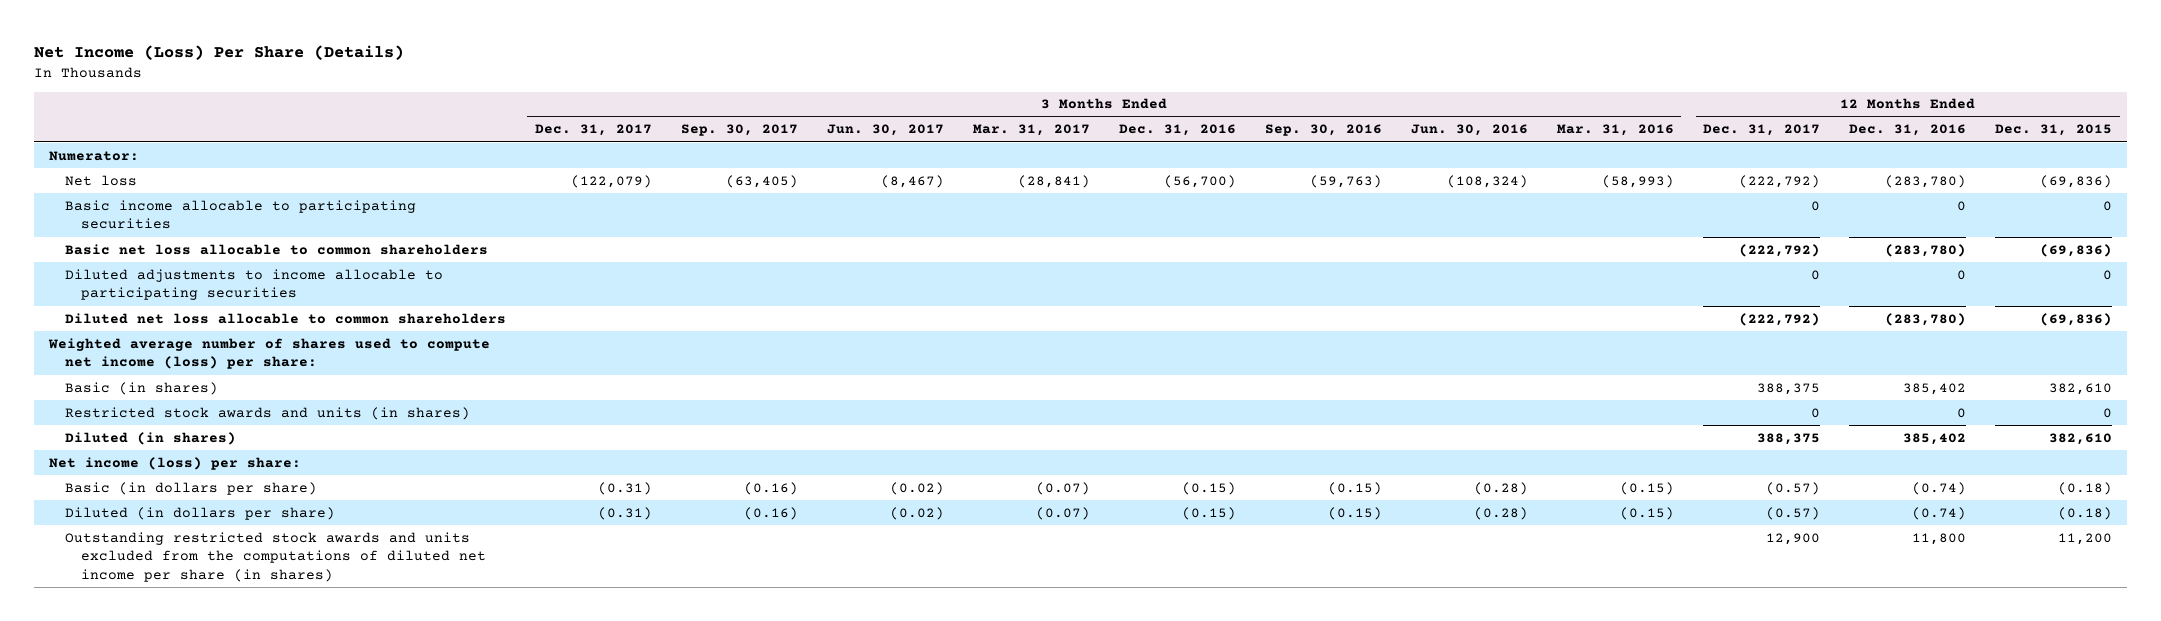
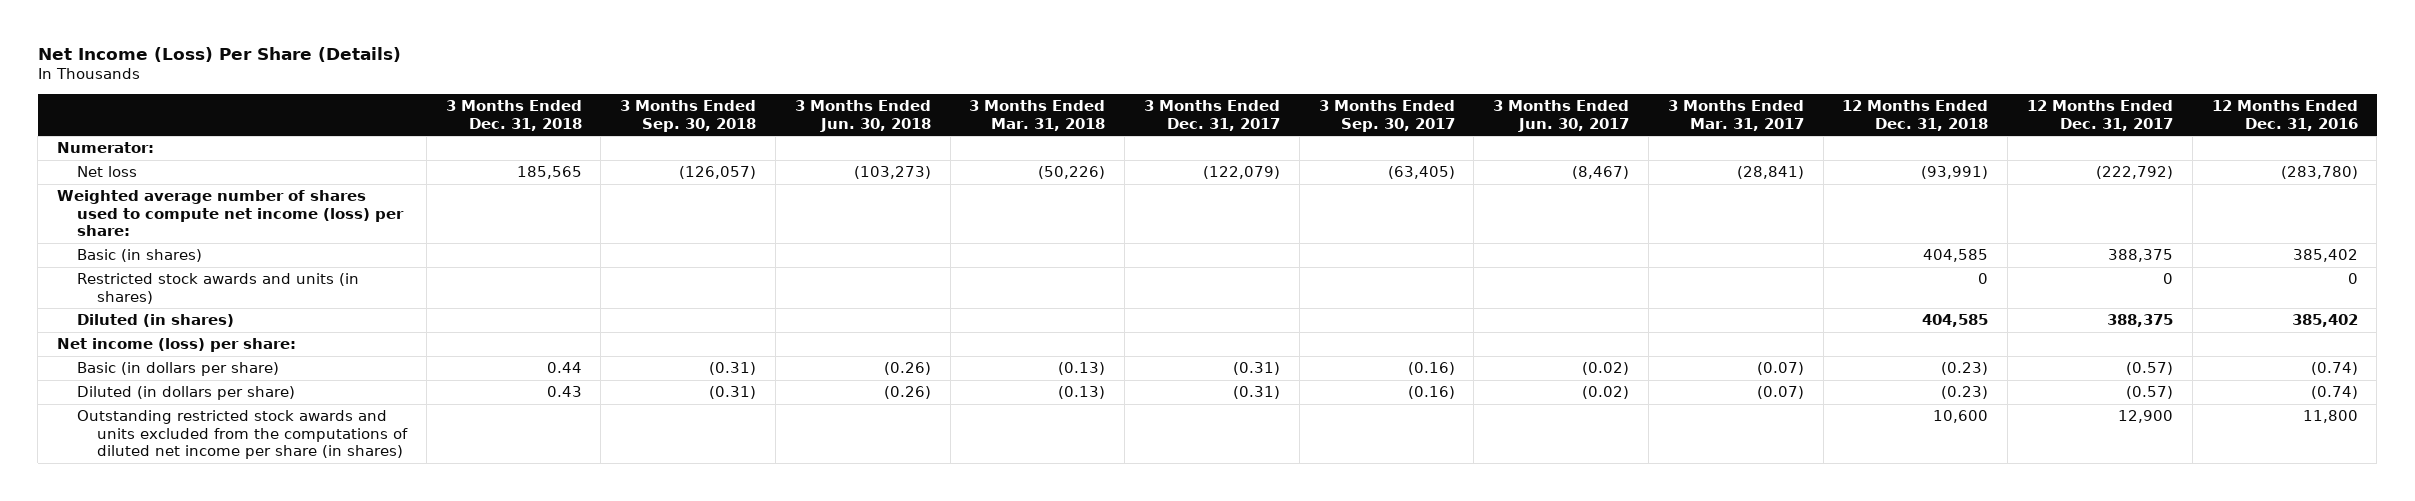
- | 3 Months Ended Dec. 31, 2017 | 3 Months Ended Sep. 30, 2017 | 3 Months Ended Jun. 30, 2017 | 3 Months Ended Mar. 31, 2017 | 3 Months Ended Dec. 31, 2016 | 3 Months Ended Sep. 30, 2016 | 3 Months Ended Jun. 30, 2016 | 3 Months Ended Mar. 31, 2016 | 12 Months Ended Dec. 31, 2017 | 12 Months Ended Dec. 31, 2016 | 12 Months Ended Dec. 31, 2015
+ | 3 Months Ended Dec. 31, 2018 | 3 Months Ended Sep. 30, 2018 | 3 Months Ended Jun. 30, 2018 | 3 Months Ended Mar. 31, 2018 | 3 Months Ended Dec. 31, 2017 | 3 Months Ended Sep. 30, 2017 | 3 Months Ended Jun. 30, 2017 | 3 Months Ended Mar. 31, 2017 | 12 Months Ended Dec. 31, 2018 | 12 Months Ended Dec. 31, 2017 | 12 Months Ended Dec. 31, 2016
- Basic income allocable to participating securities | | | | | | | | | 0 | 0 | 0
- Basic net loss allocable to common shareholders | | | | | | | | | (222,792) | (283,780) | (69,836)
- Diluted adjustments to income allocable to participating securities | | | | | | | | | 0 | 0 | 0
- Diluted net loss allocable to common shareholders | | | | | | | | | (222,792) | (283,780) | (69,836)

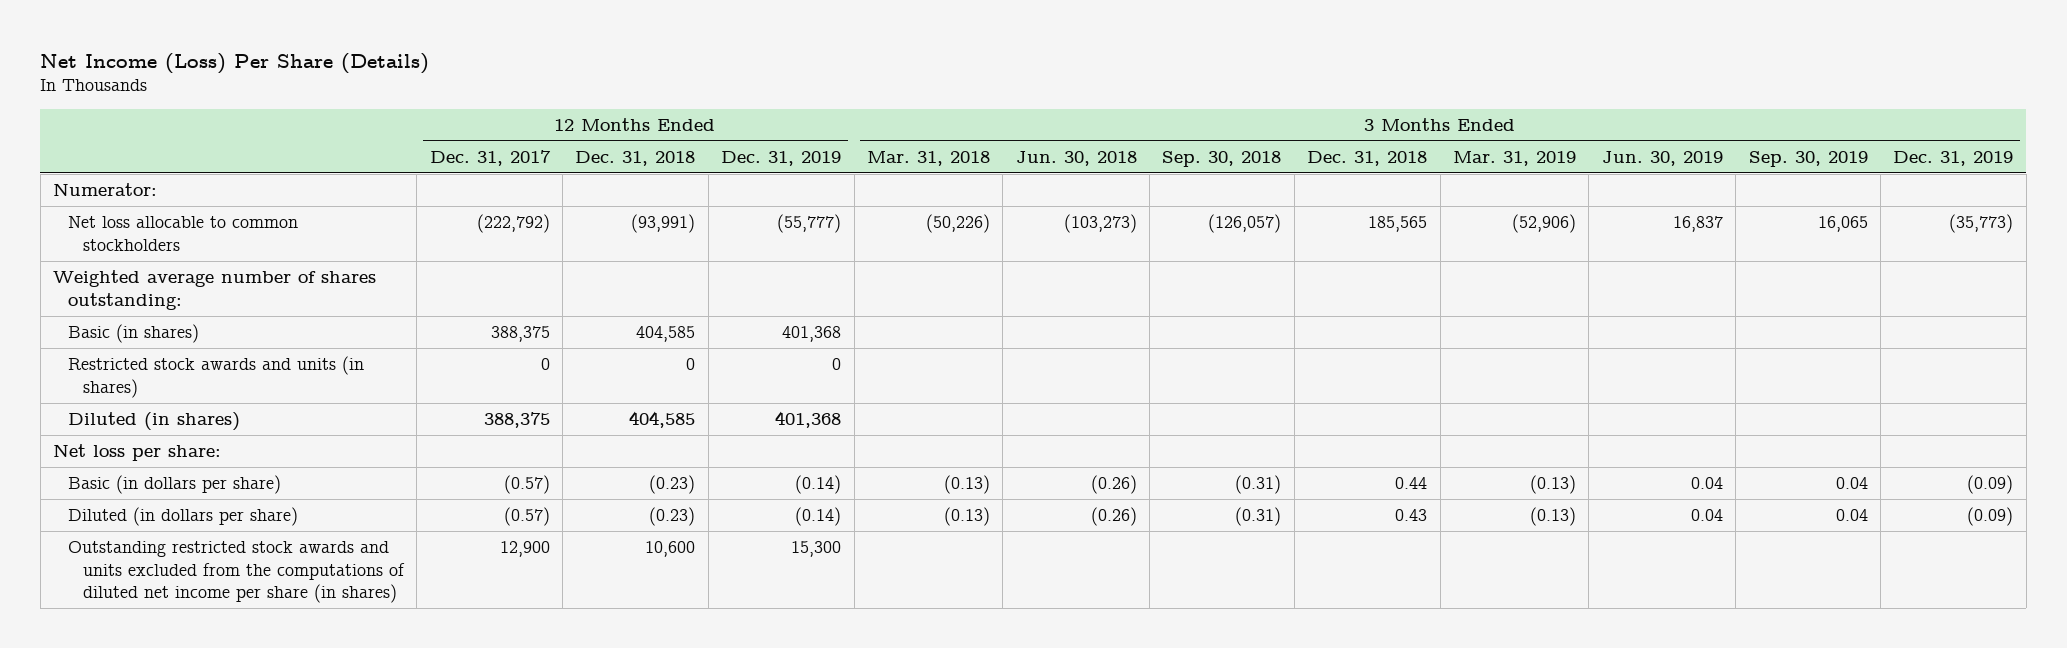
- | 3 Months Ended Dec. 31, 2018 | 3 Months Ended Sep. 30, 2018 | 3 Months Ended Jun. 30, 2018 | 3 Months Ended Mar. 31, 2018 | 3 Months Ended Dec. 31, 2017 | 3 Months Ended Sep. 30, 2017 | 3 Months Ended Jun. 30, 2017 | 3 Months Ended Mar. 31, 2017 | 12 Months Ended Dec. 31, 2018 | 12 Months Ended Dec. 31, 2017 | 12 Months Ended Dec. 31, 2016
+ | 12 Months Ended Dec. 31, 2017 | 12 Months Ended Dec. 31, 2018 | 12 Months Ended Dec. 31, 2019 | 3 Months Ended Mar. 31, 2018 | 3 Months Ended Jun. 30, 2018 | 3 Months Ended Sep. 30, 2018 | 3 Months Ended Dec. 31, 2018 | 3 Months Ended Mar. 31, 2019 | 3 Months Ended Jun. 30, 2019 | 3 Months Ended Sep. 30, 2019 | 3 Months Ended Dec. 31, 2019
- Net loss | 185,565 | (126,057) | (103,273) | (50,226) | (122,079) | (63,405) | (8,467) | (28,841) | (93,991) | (222,792) | (283,780)
- Weighted average number of shares used to compute net income (loss) per share:
+ Net loss allocable to common stockholders | (222,792) | (93,991) | (55,777) | (50,226) | (103,273) | (126,057) | 185,565 | (52,906) | 16,837 | 16,065 | (35,773)
+ Weighted average number of shares outstanding:
- Net income (loss) per share:
+ Net loss per share:

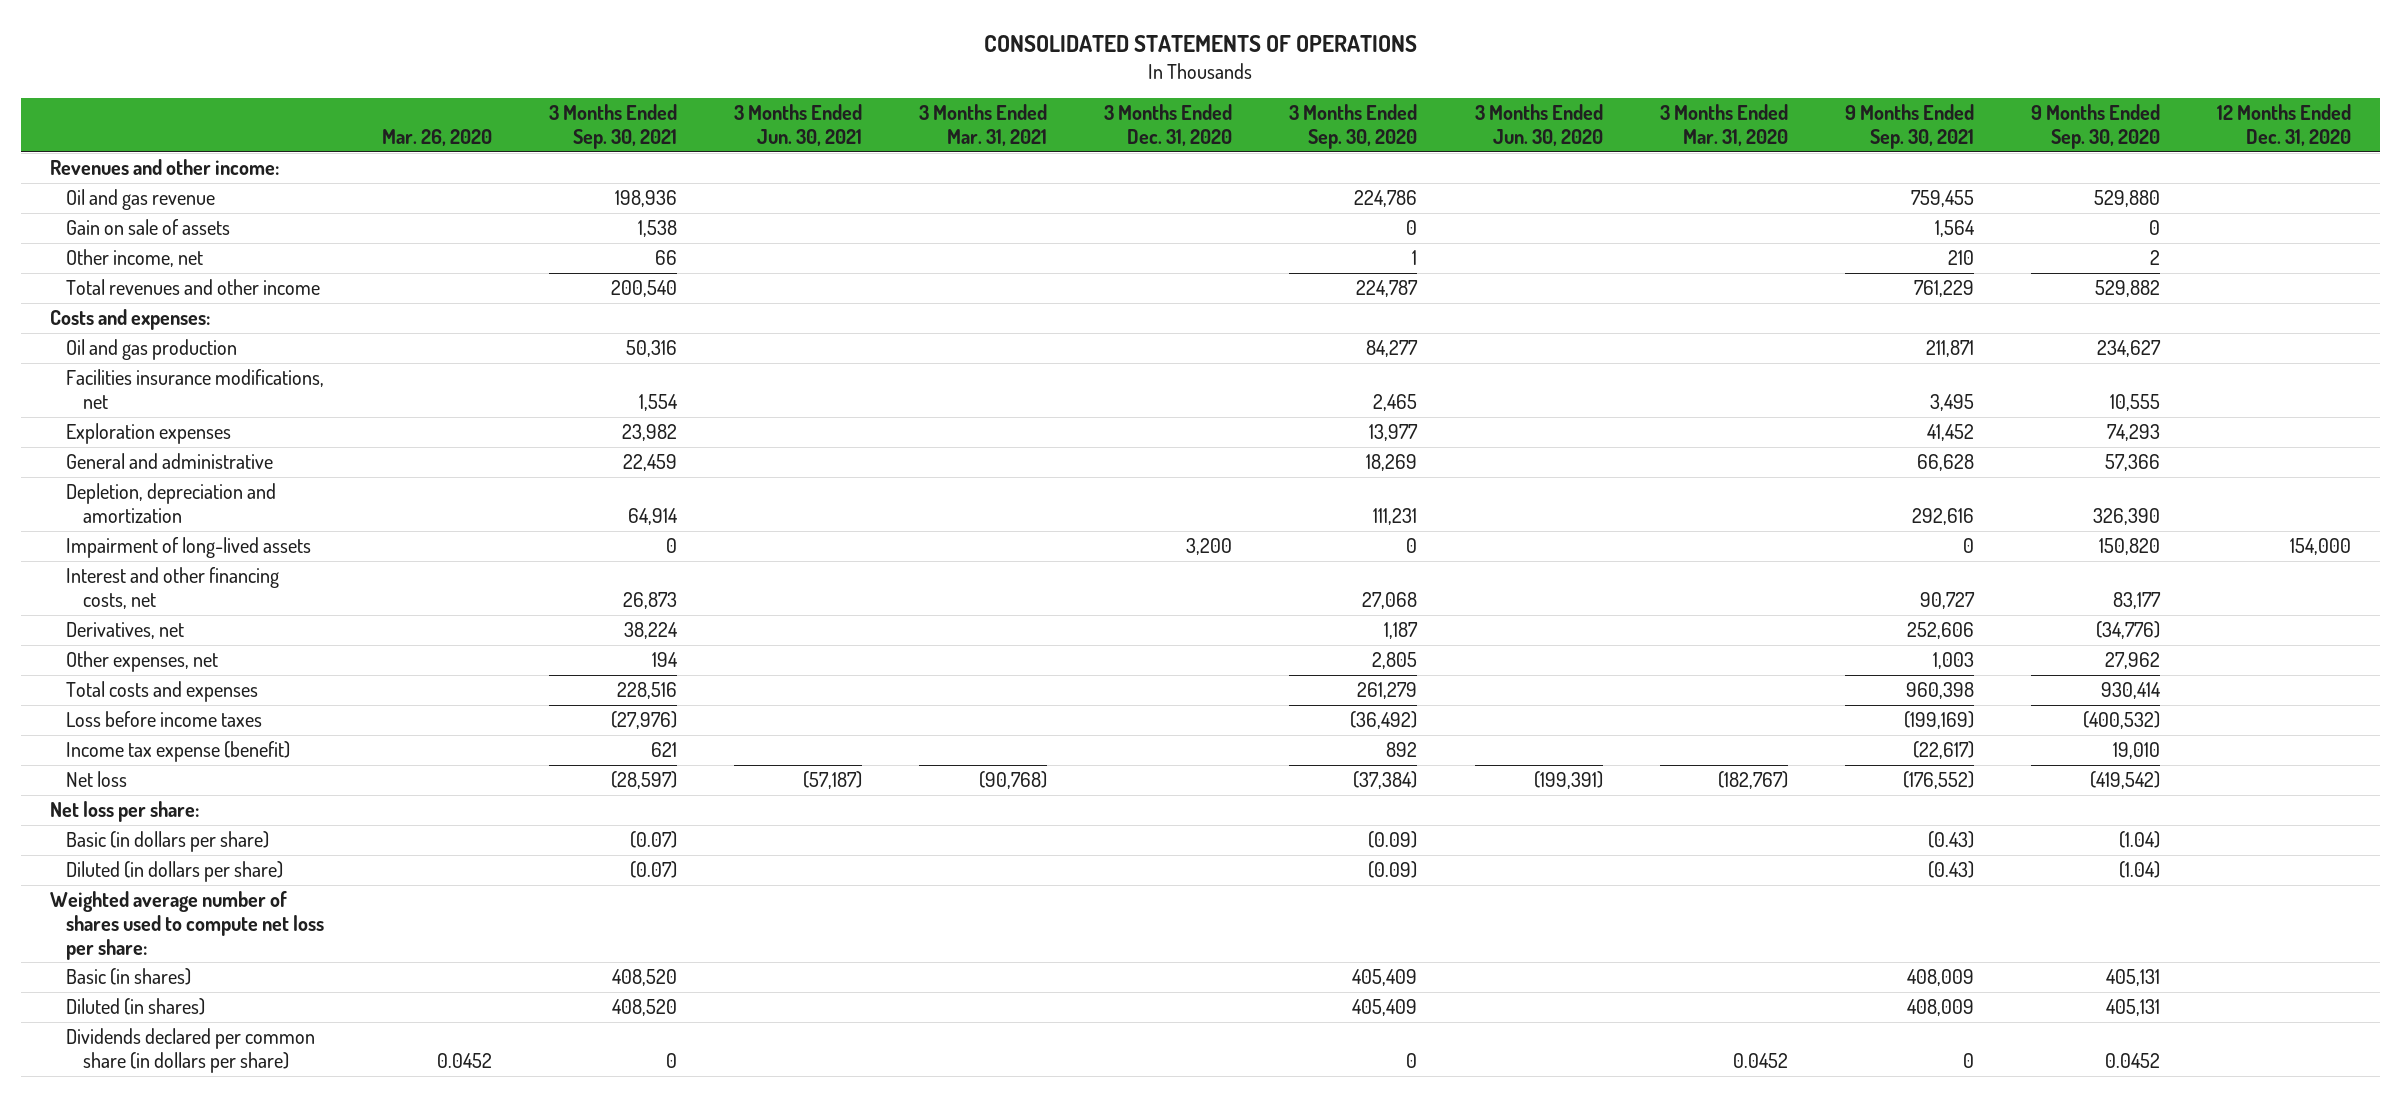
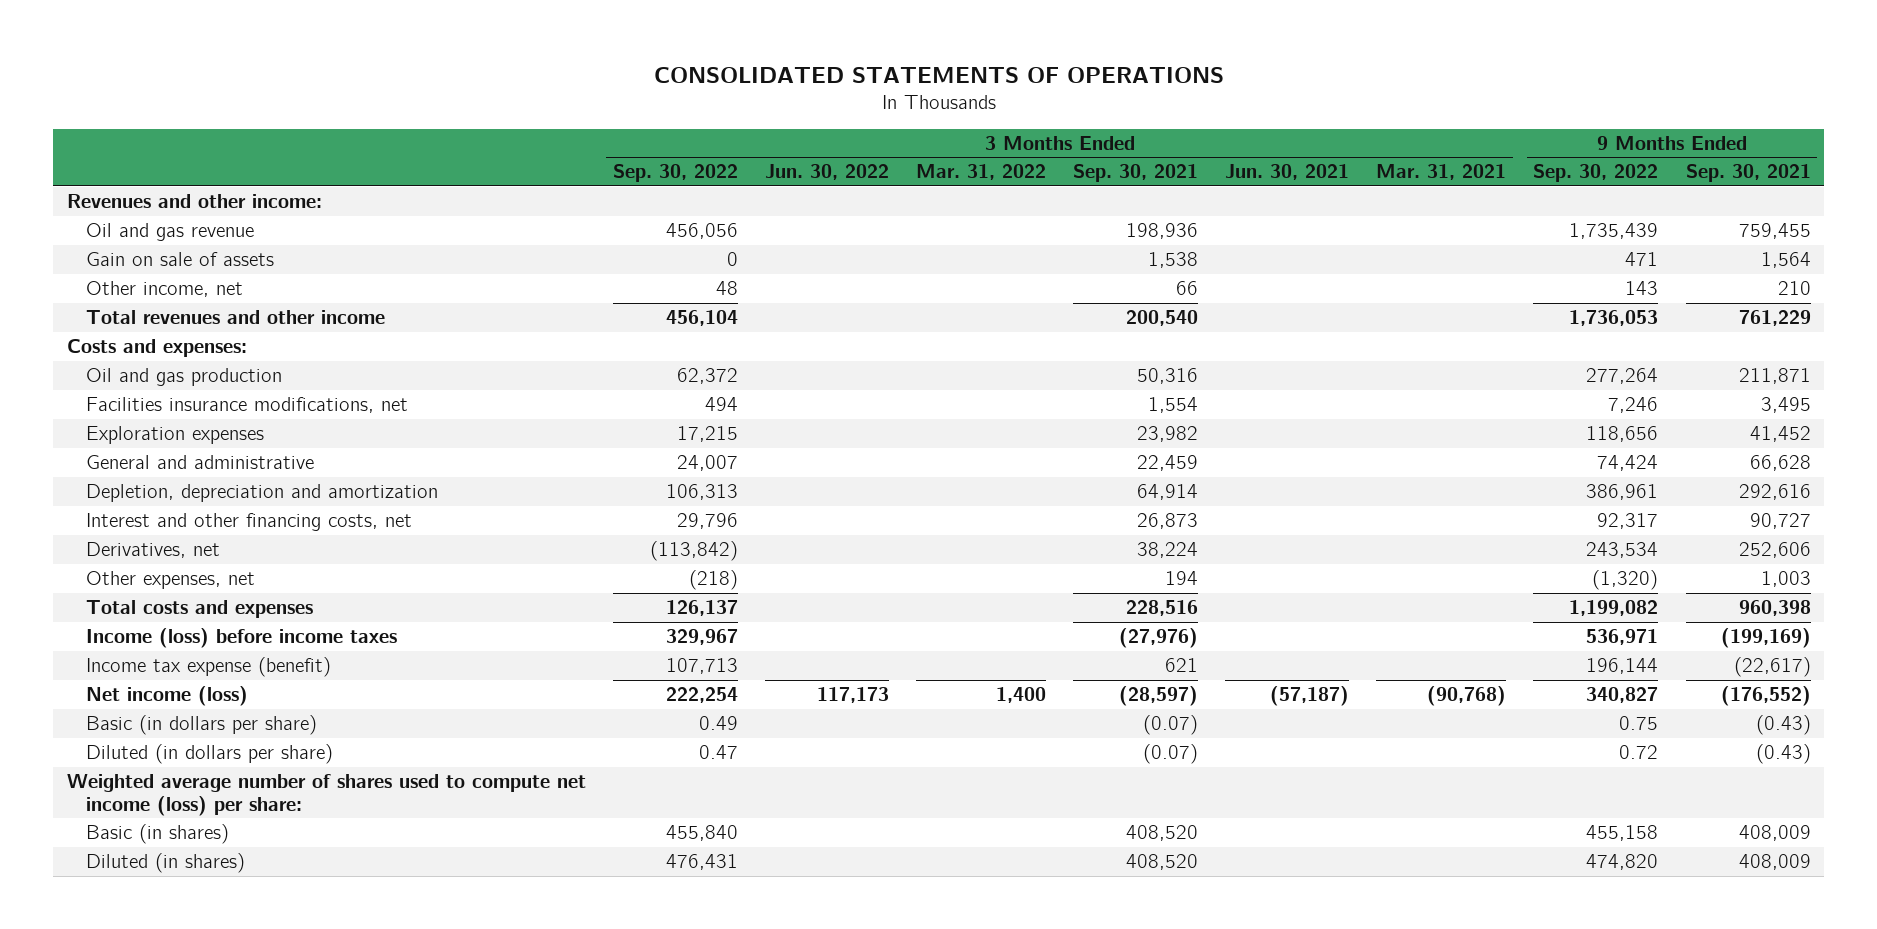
- | Mar. 26, 2020 | 3 Months Ended Sep. 30, 2021 | 3 Months Ended Jun. 30, 2021 | 3 Months Ended Mar. 31, 2021 | 3 Months Ended Dec. 31, 2020 | 3 Months Ended Sep. 30, 2020 | 3 Months Ended Jun. 30, 2020 | 3 Months Ended Mar. 31, 2020 | 9 Months Ended Sep. 30, 2021 | 9 Months Ended Sep. 30, 2020 | 12 Months Ended Dec. 31, 2020
+ | 3 Months Ended Sep. 30, 2022 | 3 Months Ended Jun. 30, 2022 | 3 Months Ended Mar. 31, 2022 | 3 Months Ended Sep. 30, 2021 | 3 Months Ended Jun. 30, 2021 | 3 Months Ended Mar. 31, 2021 | 9 Months Ended Sep. 30, 2022 | 9 Months Ended Sep. 30, 2021
- Impairment of long-lived assets | | 0 | | | 3,200 | 0 | | | 0 | 150,820 | 154,000
- Loss before income taxes | | (27,976) | | | | (36,492) | | | (199,169) | (400,532) |
+ Income (loss) before income taxes | 329,967 | | | (27,976) | | | 536,971 | (199,169)
- Net loss | | (28,597) | (57,187) | (90,768) | | (37,384) | (199,391) | (182,767) | (176,552) | (419,542) |
- Net loss per share:
+ Net income (loss) | 222,254 | 117,173 | 1,400 | (28,597) | (57,187) | (90,768) | 340,827 | (176,552)
- Weighted average number of shares used to compute net loss per share:
+ Weighted average number of shares used to compute net income (loss) per share:
- Dividends declared per common share (in dollars per share) | 0.0452 | 0 | | | | 0 | | 0.0452 | 0 | 0.0452 |

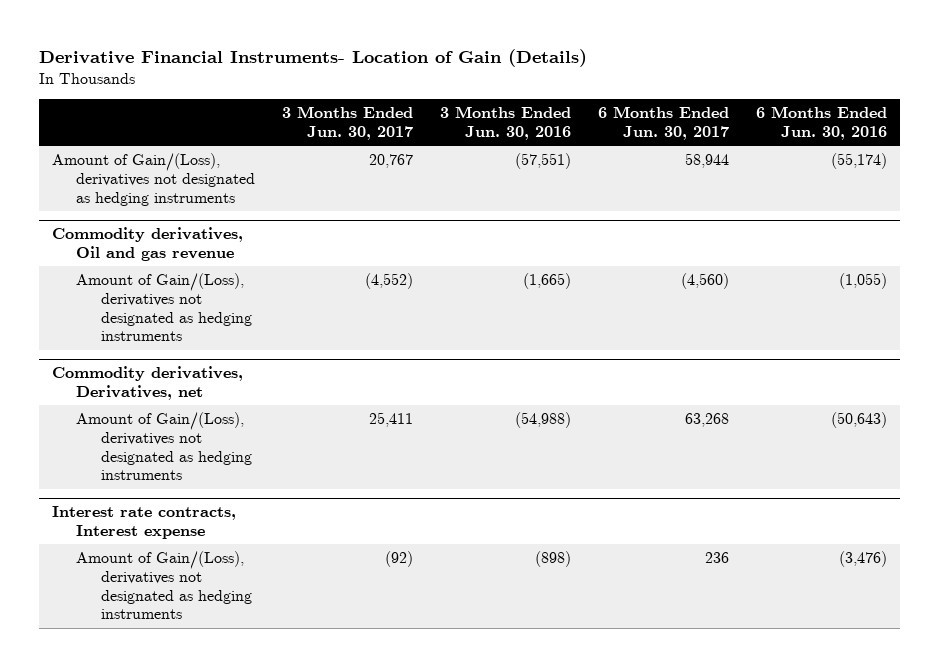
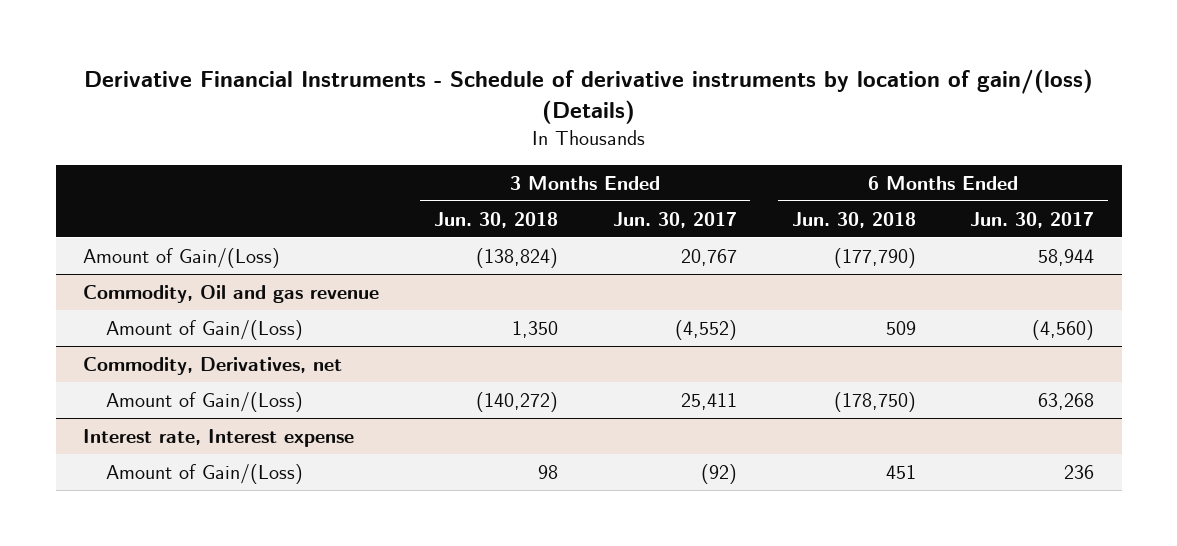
- Derivative Financial Instruments- Location of Gain (Details)
+ Derivative Financial Instruments - Schedule of derivative instruments by location of gain/(loss) (Details)
- | 3 Months Ended Jun. 30, 2017 | 3 Months Ended Jun. 30, 2016 | 6 Months Ended Jun. 30, 2017 | 6 Months Ended Jun. 30, 2016
+ | 3 Months Ended Jun. 30, 2018 | 3 Months Ended Jun. 30, 2017 | 6 Months Ended Jun. 30, 2018 | 6 Months Ended Jun. 30, 2017
- Amount of Gain/(Loss), derivatives not designated as hedging instruments | 20,767 | (57,551) | 58,944 | (55,174)
- Commodity derivatives, Oil and gas revenue
- Amount of Gain/(Loss), derivatives not designated as hedging instruments | (4,552) | (1,665) | (4,560) | (1,055)
- Commodity derivatives, Derivatives, net
- Amount of Gain/(Loss), derivatives not designated as hedging instruments | 25,411 | (54,988) | 63,268 | (50,643)
- Interest rate contracts, Interest expense
- Amount of Gain/(Loss), derivatives not designated as hedging instruments | (92) | (898) | 236 | (3,476)
+ Amount of Gain/(Loss) | (138,824) | 20,767 | (177,790) | 58,944
+ Commodity, Oil and gas revenue
+ Amount of Gain/(Loss) | 1,350 | (4,552) | 509 | (4,560)
+ Commodity, Derivatives, net
+ Amount of Gain/(Loss) | (140,272) | 25,411 | (178,750) | 63,268
+ Interest rate, Interest expense
+ Amount of Gain/(Loss) | 98 | (92) | 451 | 236

